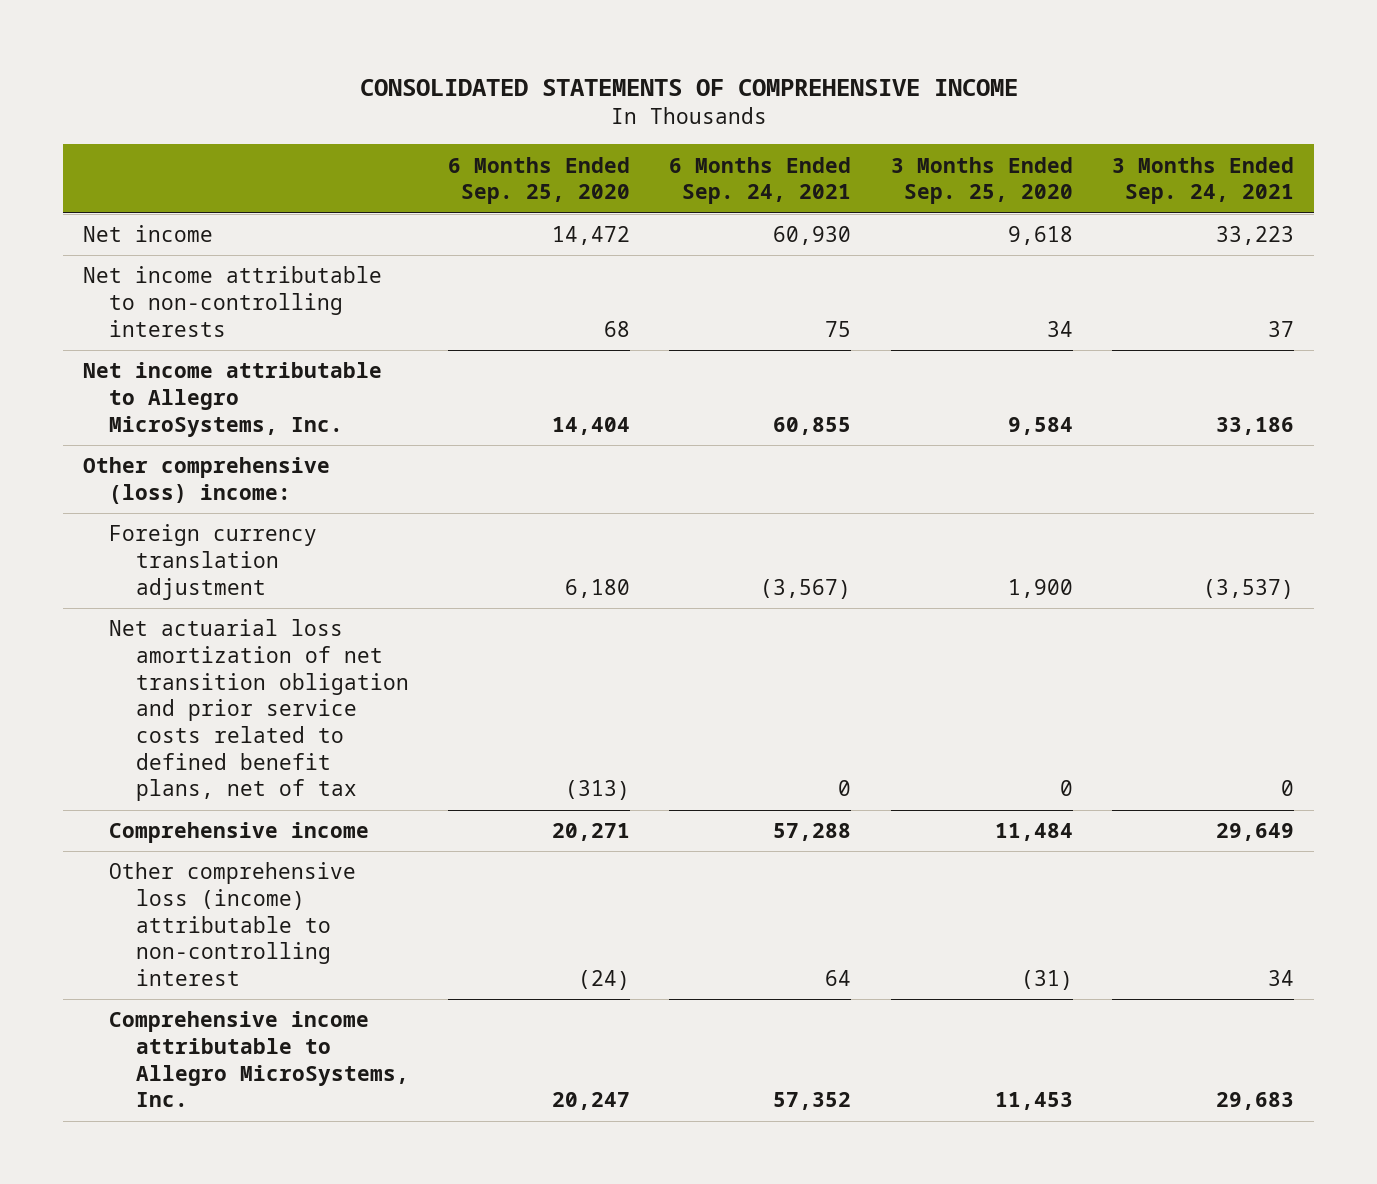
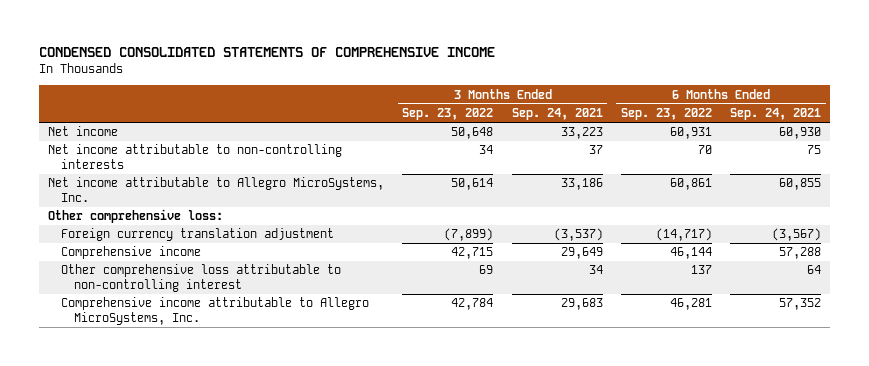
- CONSOLIDATED STATEMENTS OF COMPREHENSIVE INCOME
+ CONDENSED CONSOLIDATED STATEMENTS OF COMPREHENSIVE INCOME
- | 6 Months Ended Sep. 25, 2020 | 6 Months Ended Sep. 24, 2021 | 3 Months Ended Sep. 25, 2020 | 3 Months Ended Sep. 24, 2021
+ | 3 Months Ended Sep. 23, 2022 | 3 Months Ended Sep. 24, 2021 | 6 Months Ended Sep. 23, 2022 | 6 Months Ended Sep. 24, 2021
- Other comprehensive (loss) income:
+ Other comprehensive loss:
- Net actuarial loss amortization of net transition obligation and prior service costs related to defined benefit plans, net of tax | (313) | 0 | 0 | 0
- Other comprehensive loss (income) attributable to non-controlling interest | (24) | 64 | (31) | 34
+ Other comprehensive loss attributable to non-controlling interest | 69 | 34 | 137 | 64

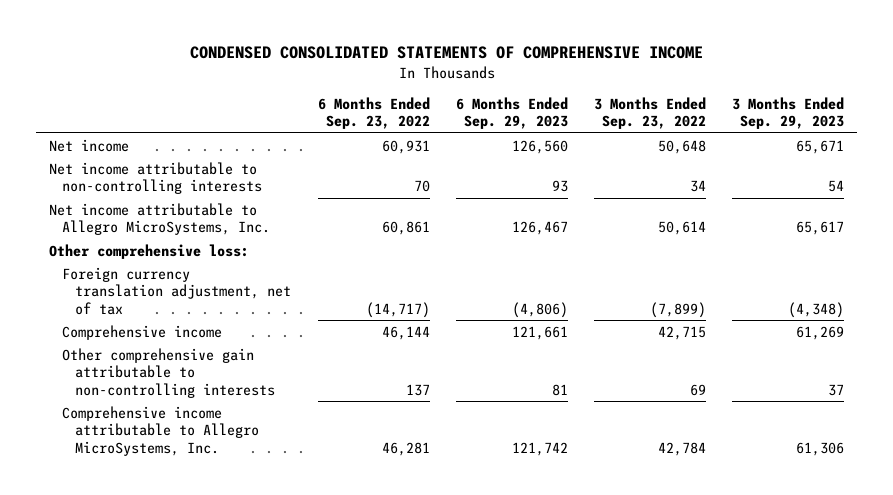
- | 3 Months Ended Sep. 23, 2022 | 3 Months Ended Sep. 24, 2021 | 6 Months Ended Sep. 23, 2022 | 6 Months Ended Sep. 24, 2021
+ | 6 Months Ended Sep. 23, 2022 | 6 Months Ended Sep. 29, 2023 | 3 Months Ended Sep. 23, 2022 | 3 Months Ended Sep. 29, 2023
- Foreign currency translation adjustment | (7,899) | (3,537) | (14,717) | (3,567)
+ Foreign currency translation adjustment, net of tax | (14,717) | (4,806) | (7,899) | (4,348)
- Other comprehensive loss attributable to non-controlling interest | 69 | 34 | 137 | 64
+ Other comprehensive gain attributable to non-controlling interests | 137 | 81 | 69 | 37

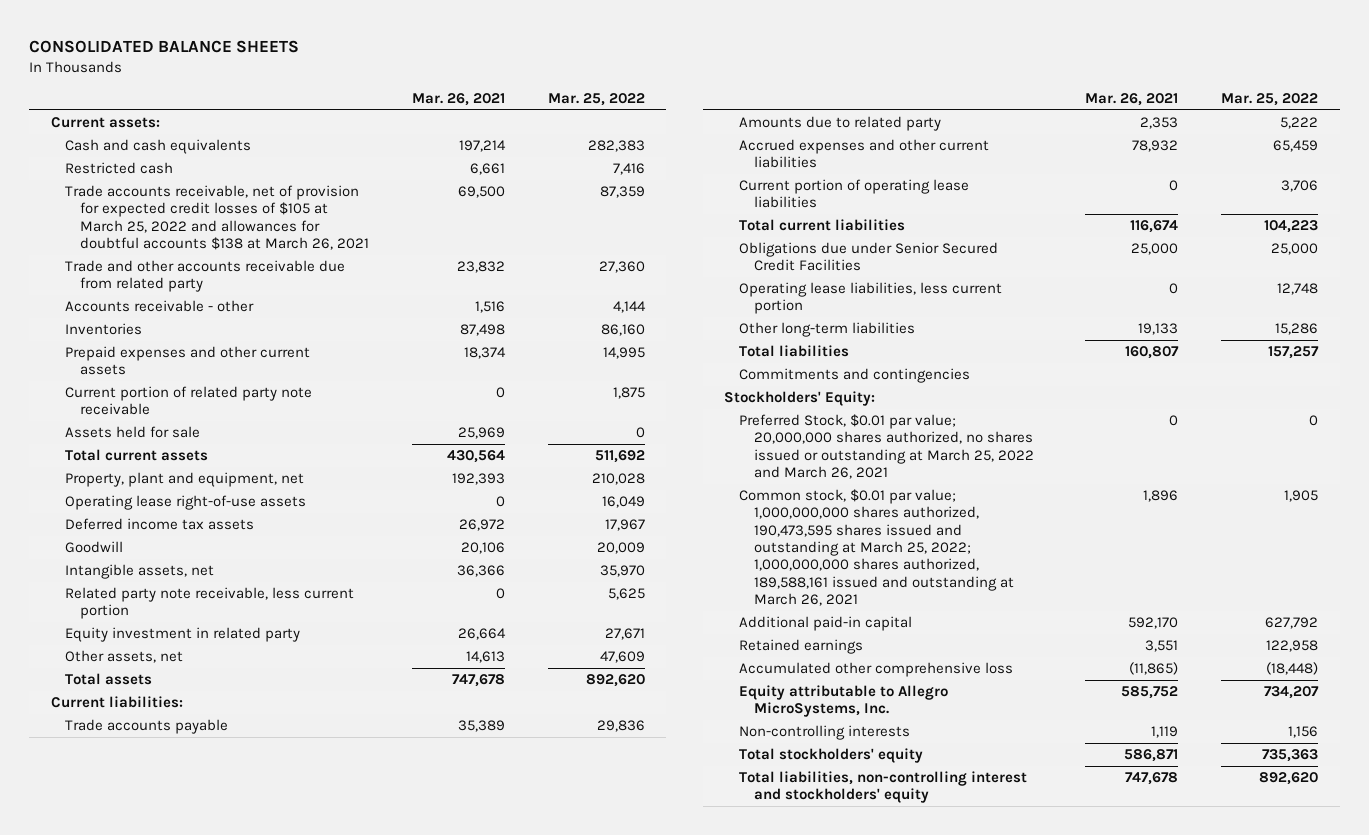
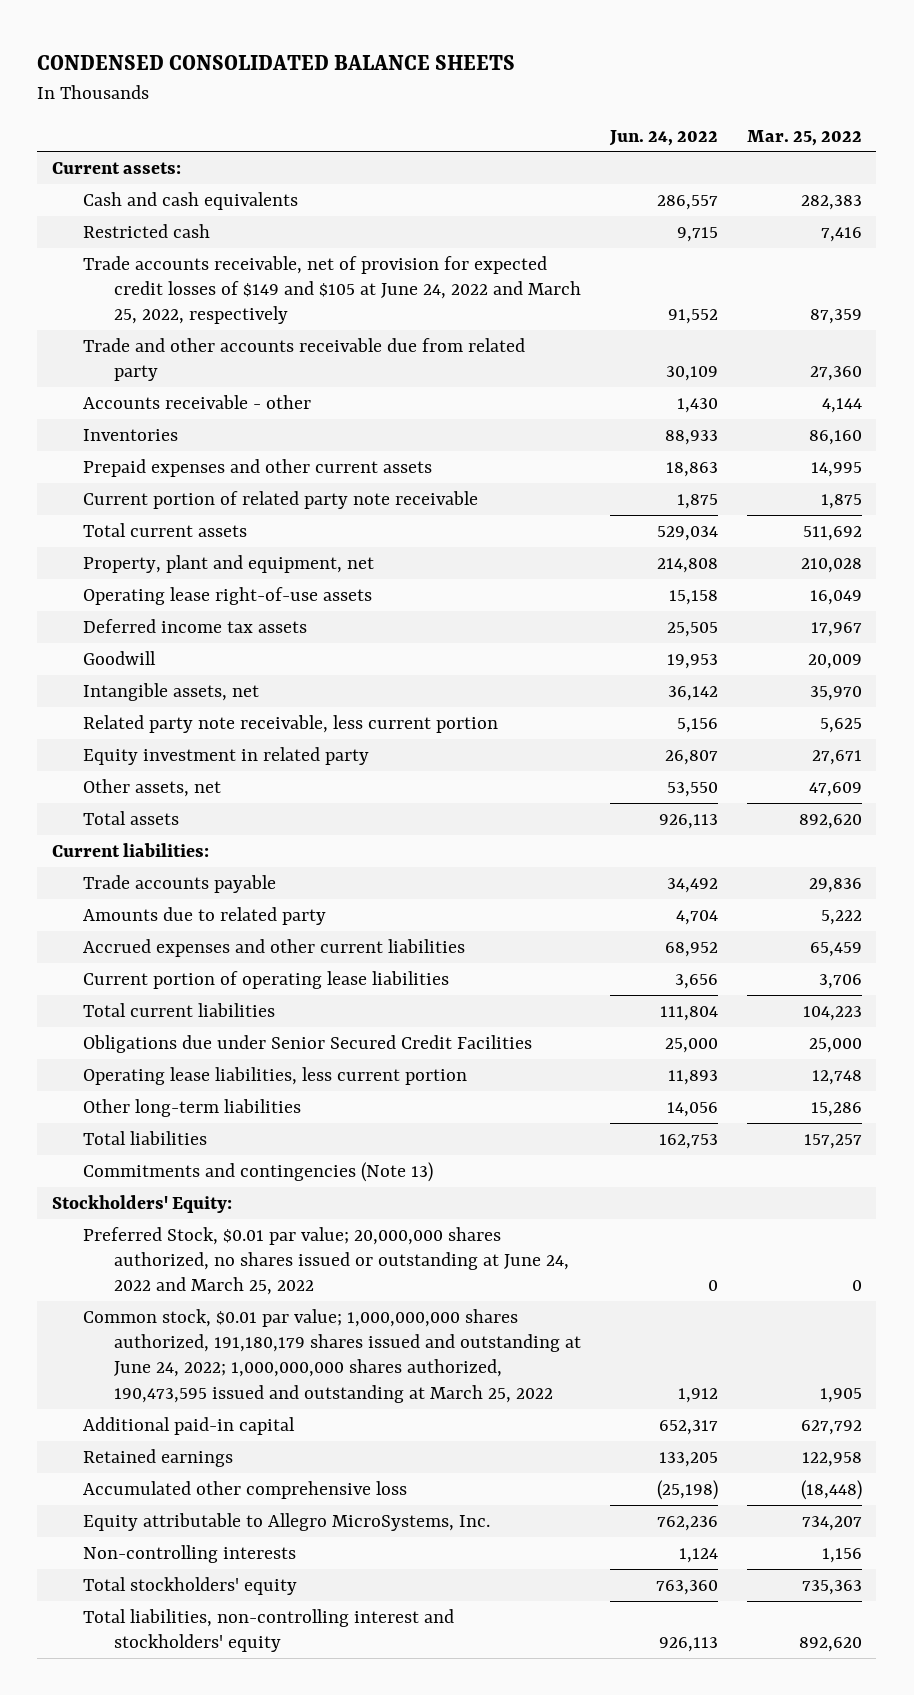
- CONSOLIDATED BALANCE SHEETS
+ CONDENSED CONSOLIDATED BALANCE SHEETS
- | Mar. 26, 2021 | Mar. 25, 2022
+ | Jun. 24, 2022 | Mar. 25, 2022
- Trade accounts receivable, net of provision for expected credit losses of $105 at March 25, 2022 and allowances for doubtful accounts $138 at March 26, 2021 | 69,500 | 87,359
+ Trade accounts receivable, net of provision for expected credit losses of $149 and $105 at June 24, 2022 and March 25, 2022, respectively | 91,552 | 87,359
- Assets held for sale | 25,969 | 0
- Commitments and contingencies
+ Commitments and contingencies (Note 13)
- Preferred Stock, $0.01 par value; 20,000,000 shares authorized, no shares issued or outstanding at March 25, 2022 and March 26, 2021 | 0 | 0
- Common stock, $0.01 par value; 1,000,000,000 shares authorized, 190,473,595 shares issued and outstanding at March 25, 2022; 1,000,000,000 shares authorized, 189,588,161 issued and outstanding at March 26, 2021 | 1,896 | 1,905
+ Preferred Stock, $0.01 par value; 20,000,000 shares authorized, no shares issued or outstanding at June 24, 2022 and March 25, 2022 | 0 | 0
+ Common stock, $0.01 par value; 1,000,000,000 shares authorized, 191,180,179 shares issued and outstanding at June 24, 2022; 1,000,000,000 shares authorized, 190,473,595 issued and outstanding at March 25, 2022 | 1,912 | 1,905

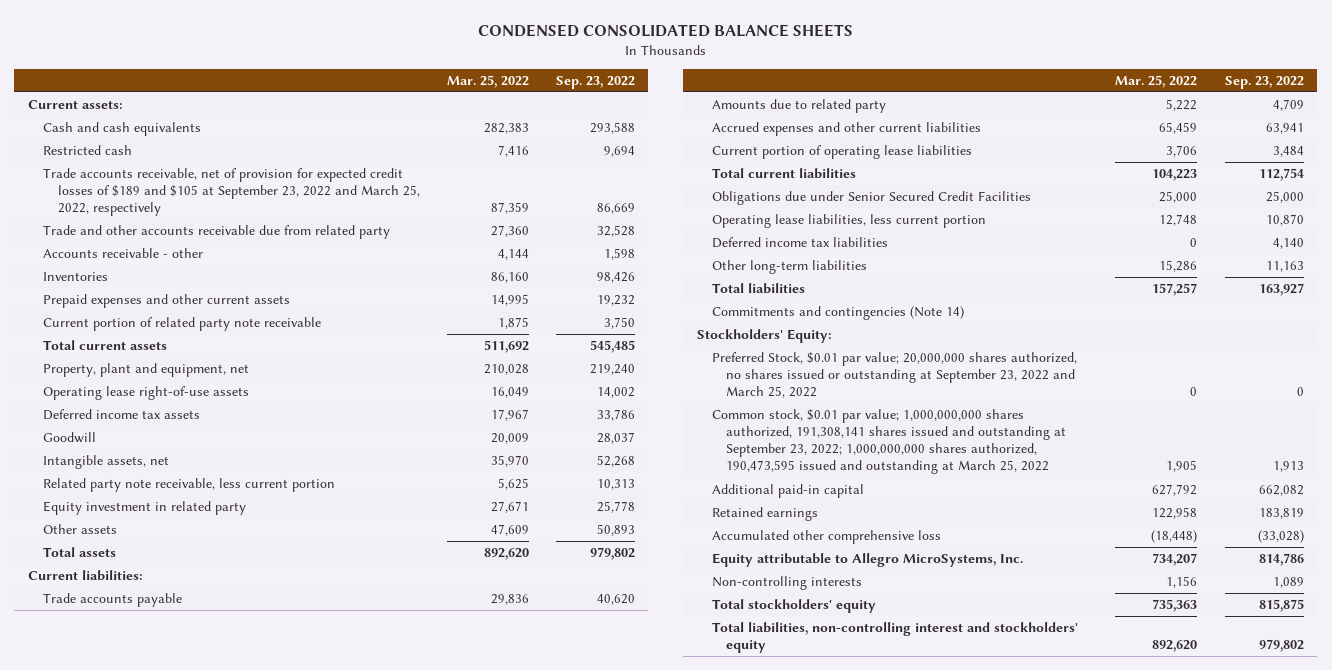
- | Jun. 24, 2022 | Mar. 25, 2022
+ | Mar. 25, 2022 | Sep. 23, 2022
- Trade accounts receivable, net of provision for expected credit losses of $149 and $105 at June 24, 2022 and March 25, 2022, respectively | 91,552 | 87,359
+ Trade accounts receivable, net of provision for expected credit losses of $189 and $105 at September 23, 2022 and March 25, 2022, respectively | 87,359 | 86,669
- Other assets, net | 53,550 | 47,609
+ Other assets | 47,609 | 50,893
+ Deferred income tax liabilities | 0 | 4,140
- Commitments and contingencies (Note 13)
+ Commitments and contingencies (Note 14)
- Preferred Stock, $0.01 par value; 20,000,000 shares authorized, no shares issued or outstanding at June 24, 2022 and March 25, 2022 | 0 | 0
- Common stock, $0.01 par value; 1,000,000,000 shares authorized, 191,180,179 shares issued and outstanding at June 24, 2022; 1,000,000,000 shares authorized, 190,473,595 issued and outstanding at March 25, 2022 | 1,912 | 1,905
+ Preferred Stock, $0.01 par value; 20,000,000 shares authorized, no shares issued or outstanding at September 23, 2022 and March 25, 2022 | 0 | 0
+ Common stock, $0.01 par value; 1,000,000,000 shares authorized, 191,308,141 shares issued and outstanding at September 23, 2022; 1,000,000,000 shares authorized, 190,473,595 issued and outstanding at March 25, 2022 | 1,905 | 1,913

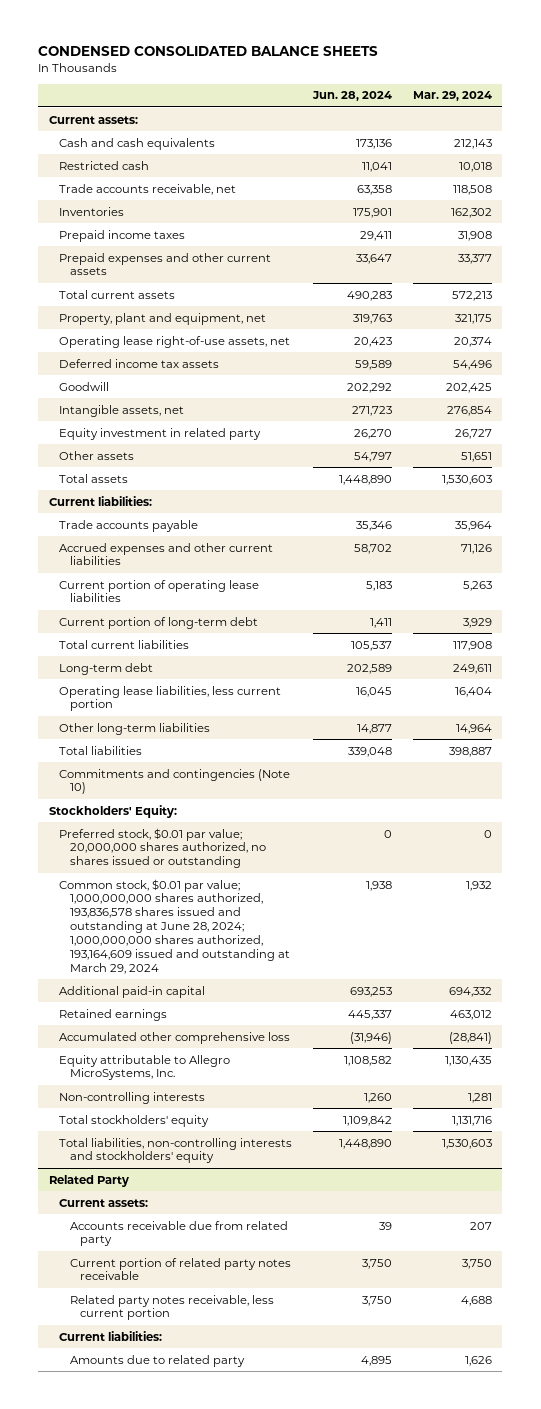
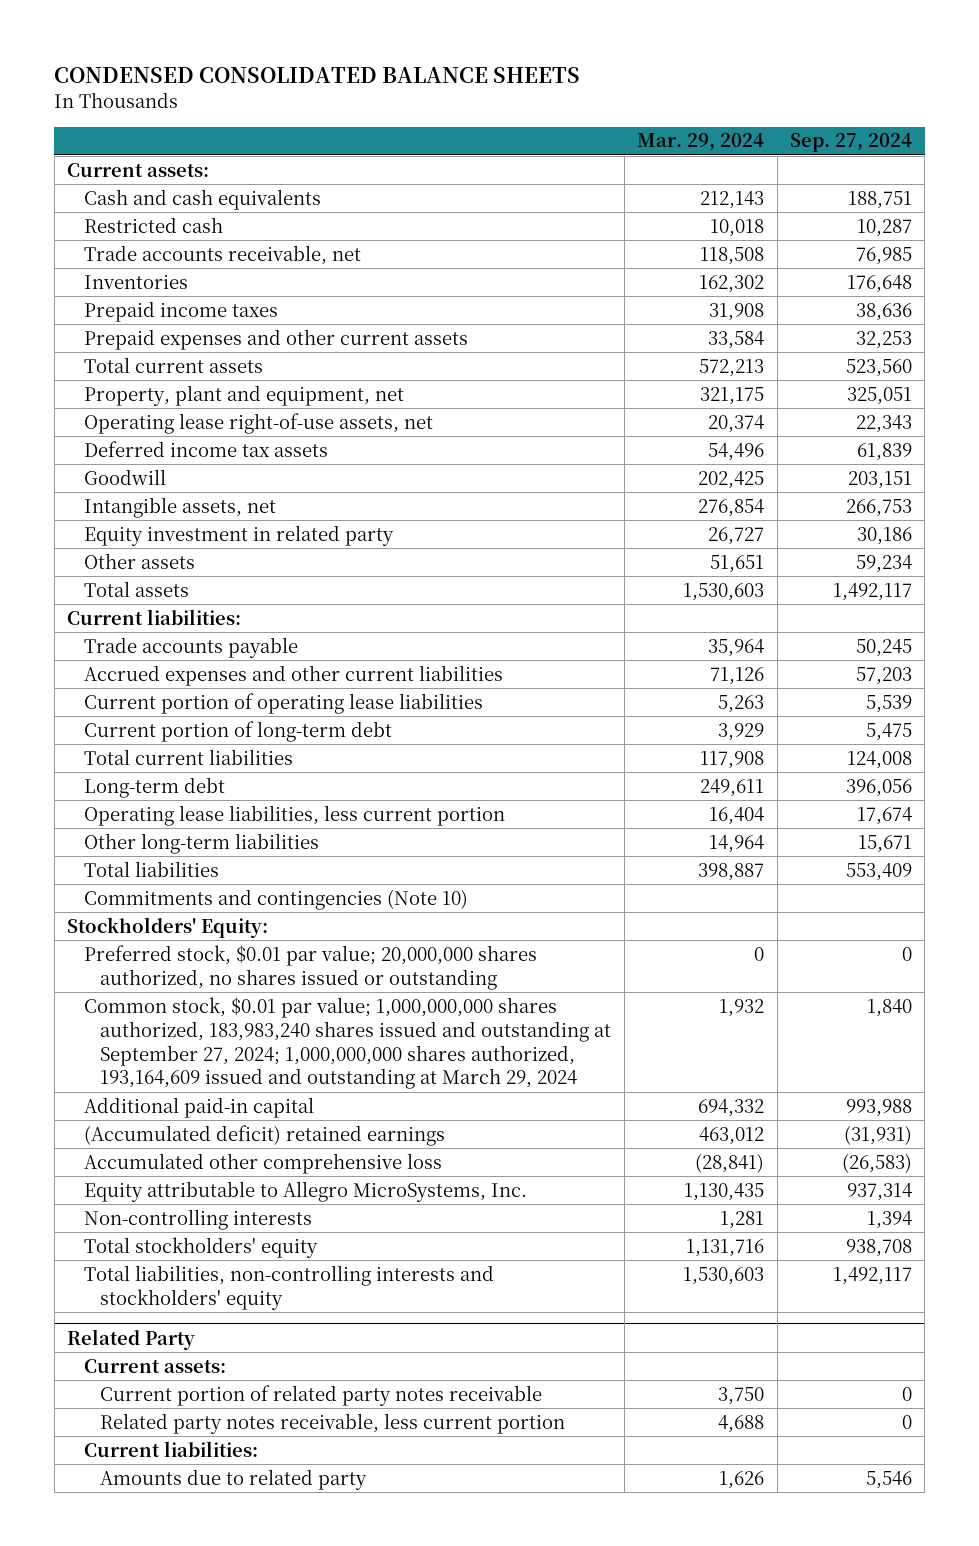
- | Jun. 28, 2024 | Mar. 29, 2024
+ | Mar. 29, 2024 | Sep. 27, 2024
- Prepaid expenses and other current assets | 33,647 | 33,377
+ Prepaid expenses and other current assets | 33,584 | 32,253
- Common stock, $0.01 par value; 1,000,000,000 shares authorized, 193,836,578 shares issued and outstanding at June 28, 2024; 1,000,000,000 shares authorized, 193,164,609 issued and outstanding at March 29, 2024 | 1,938 | 1,932
+ Common stock, $0.01 par value; 1,000,000,000 shares authorized, 183,983,240 shares issued and outstanding at September 27, 2024; 1,000,000,000 shares authorized, 193,164,609 issued and outstanding at March 29, 2024 | 1,932 | 1,840
- Retained earnings | 445,337 | 463,012
+ (Accumulated deficit) retained earnings | 463,012 | (31,931)
@ Related Party
- Accounts receivable due from related party | 39 | 207

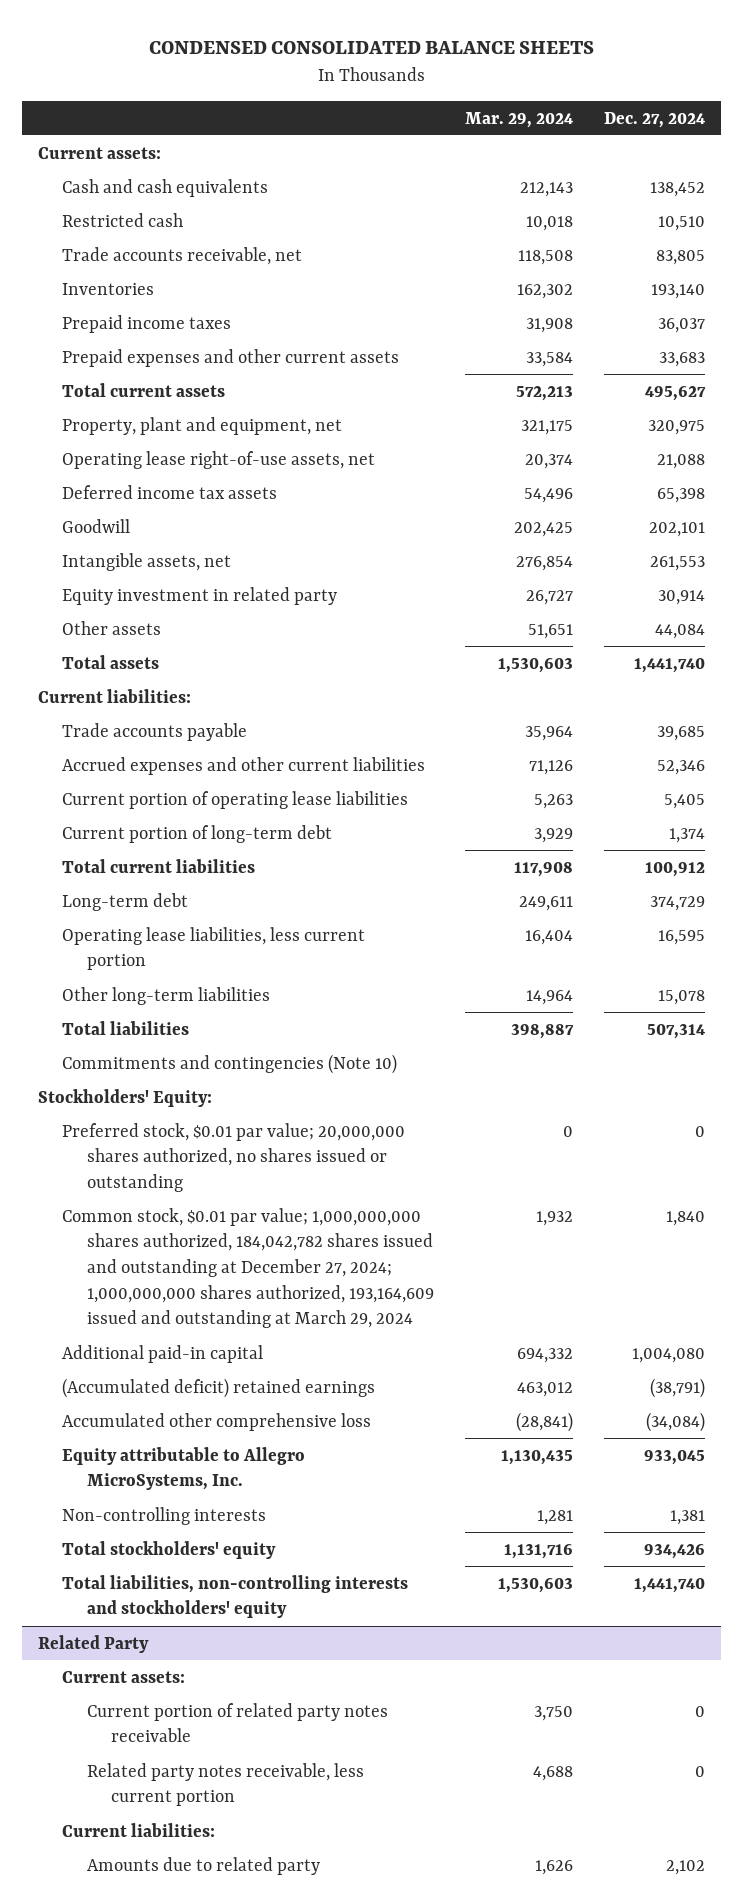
- | Mar. 29, 2024 | Sep. 27, 2024
+ | Mar. 29, 2024 | Dec. 27, 2024
- Common stock, $0.01 par value; 1,000,000,000 shares authorized, 183,983,240 shares issued and outstanding at September 27, 2024; 1,000,000,000 shares authorized, 193,164,609 issued and outstanding at March 29, 2024 | 1,932 | 1,840
+ Common stock, $0.01 par value; 1,000,000,000 shares authorized, 184,042,782 shares issued and outstanding at December 27, 2024; 1,000,000,000 shares authorized, 193,164,609 issued and outstanding at March 29, 2024 | 1,932 | 1,840

